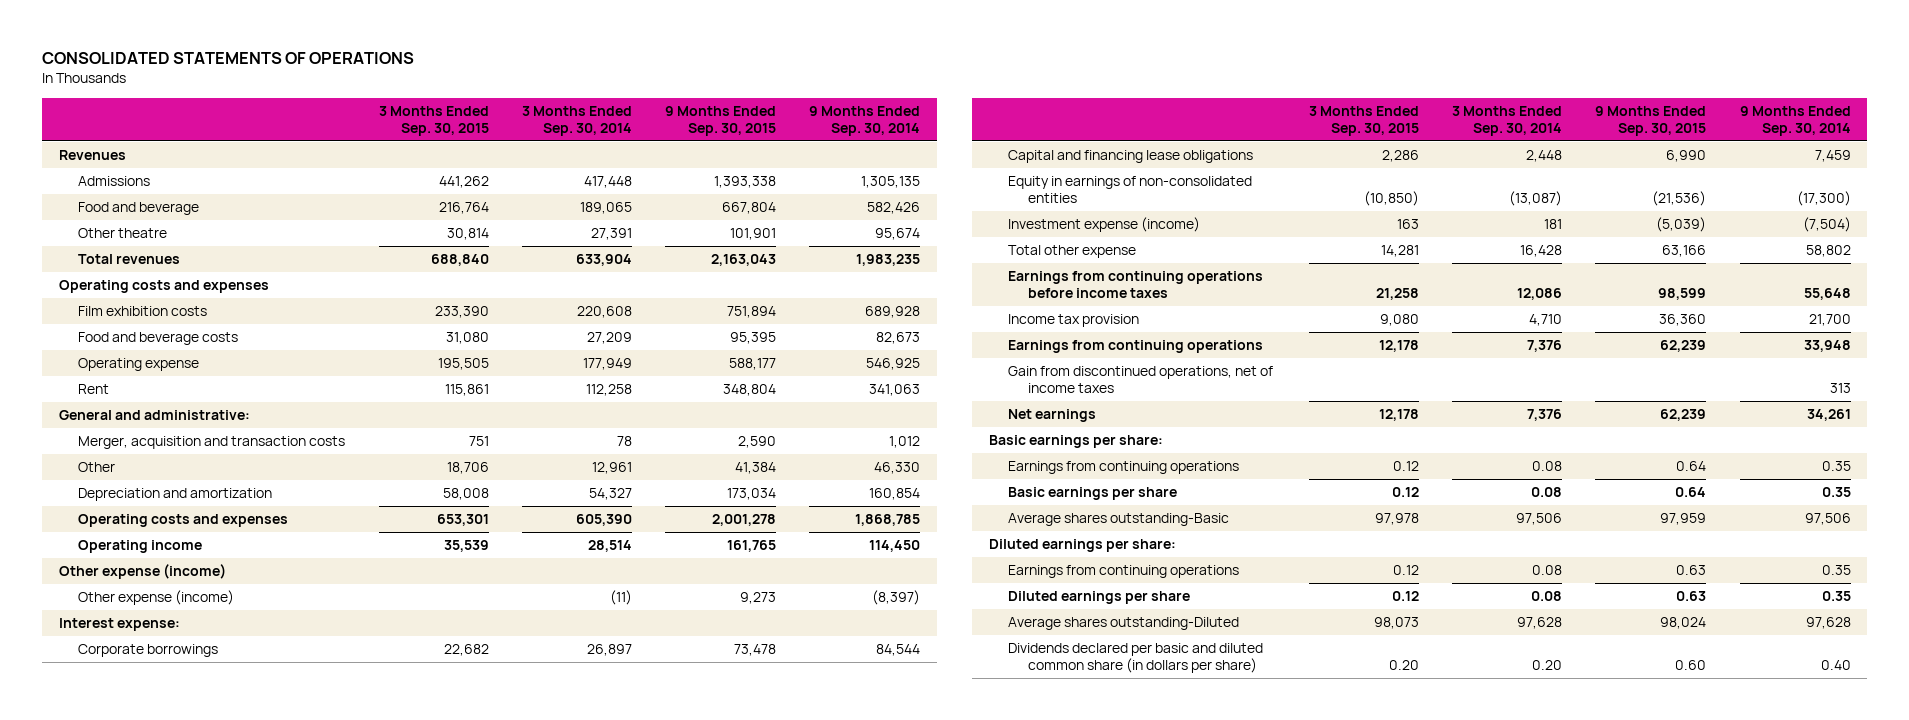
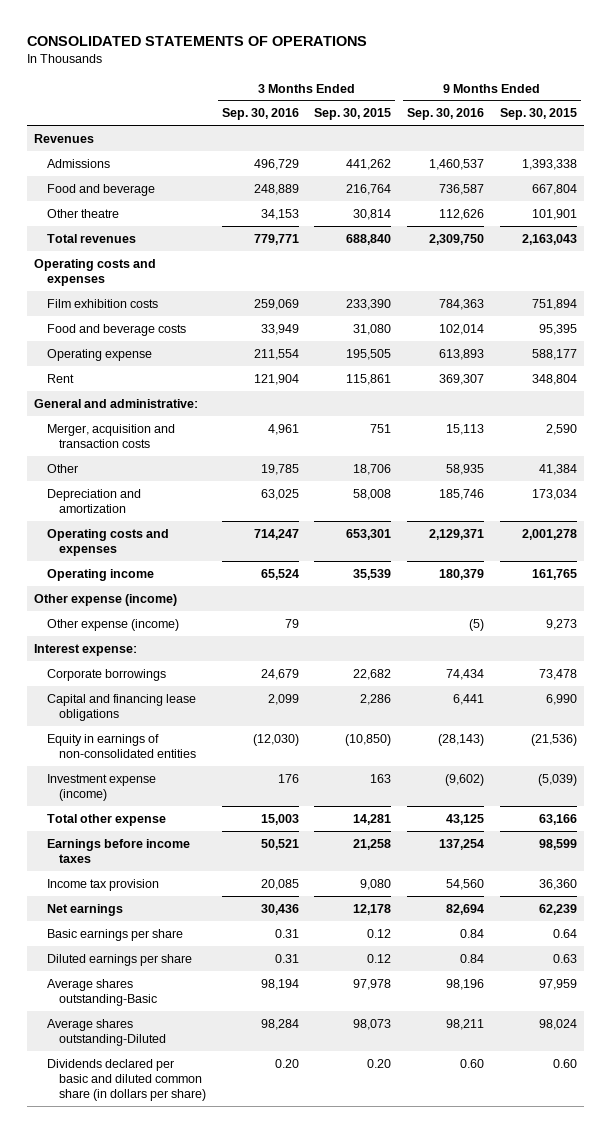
- | 3 Months Ended Sep. 30, 2015 | 3 Months Ended Sep. 30, 2014 | 9 Months Ended Sep. 30, 2015 | 9 Months Ended Sep. 30, 2014
+ | 3 Months Ended Sep. 30, 2016 | 3 Months Ended Sep. 30, 2015 | 9 Months Ended Sep. 30, 2016 | 9 Months Ended Sep. 30, 2015
- Earnings from continuing operations before income taxes | 21,258 | 12,086 | 98,599 | 55,648
+ Earnings before income taxes | 50,521 | 21,258 | 137,254 | 98,599
- Earnings from continuing operations | 12,178 | 7,376 | 62,239 | 33,948
- Gain from discontinued operations, net of income taxes | | | | 313
- Basic earnings per share:
- Earnings from continuing operations | 0.12 | 0.08 | 0.64 | 0.35
- Diluted earnings per share:
- Earnings from continuing operations | 0.12 | 0.08 | 0.63 | 0.35
moved down: Average shares outstanding-Basic | 98,194 | 97,978 | 98,196 | 97,959

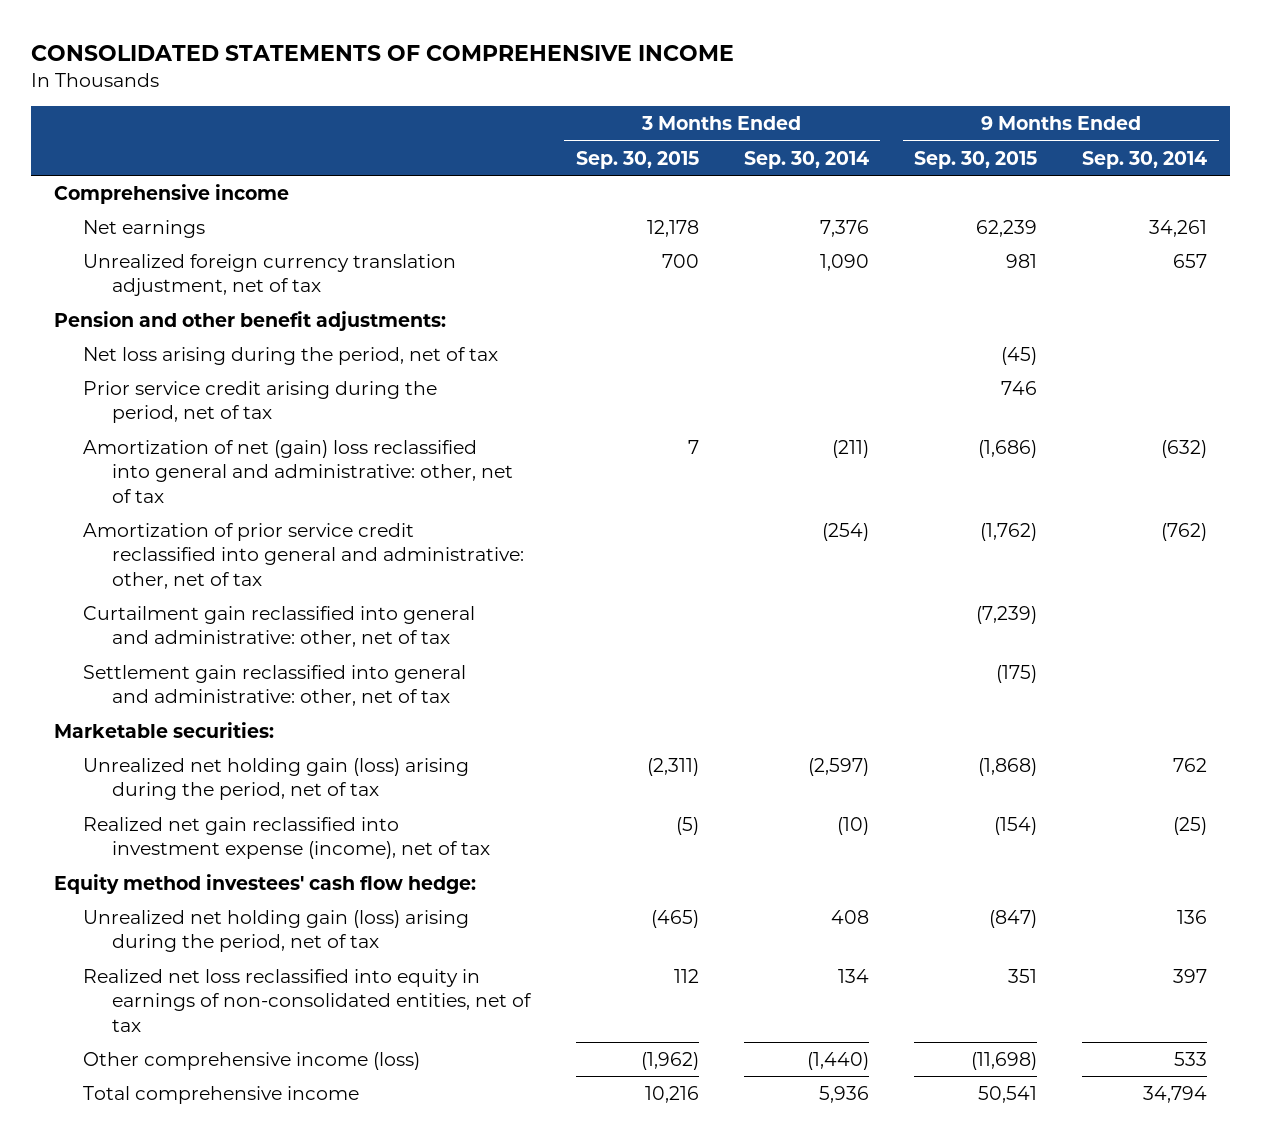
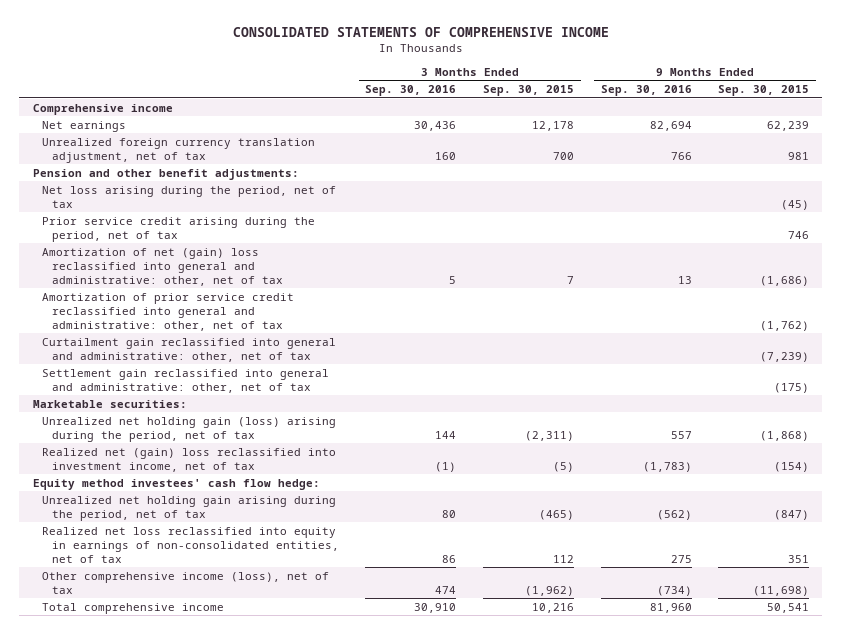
- | 3 Months Ended Sep. 30, 2015 | 3 Months Ended Sep. 30, 2014 | 9 Months Ended Sep. 30, 2015 | 9 Months Ended Sep. 30, 2014
+ | 3 Months Ended Sep. 30, 2016 | 3 Months Ended Sep. 30, 2015 | 9 Months Ended Sep. 30, 2016 | 9 Months Ended Sep. 30, 2015
- Realized net gain reclassified into investment expense (income), net of tax | (5) | (10) | (154) | (25)
+ Realized net (gain) loss reclassified into investment income, net of tax | (1) | (5) | (1,783) | (154)
- Unrealized net holding gain (loss) arising during the period, net of tax | (465) | 408 | (847) | 136
+ Unrealized net holding gain arising during the period, net of tax | 80 | (465) | (562) | (847)
- Other comprehensive income (loss) | (1,962) | (1,440) | (11,698) | 533
+ Other comprehensive income (loss), net of tax | 474 | (1,962) | (734) | (11,698)

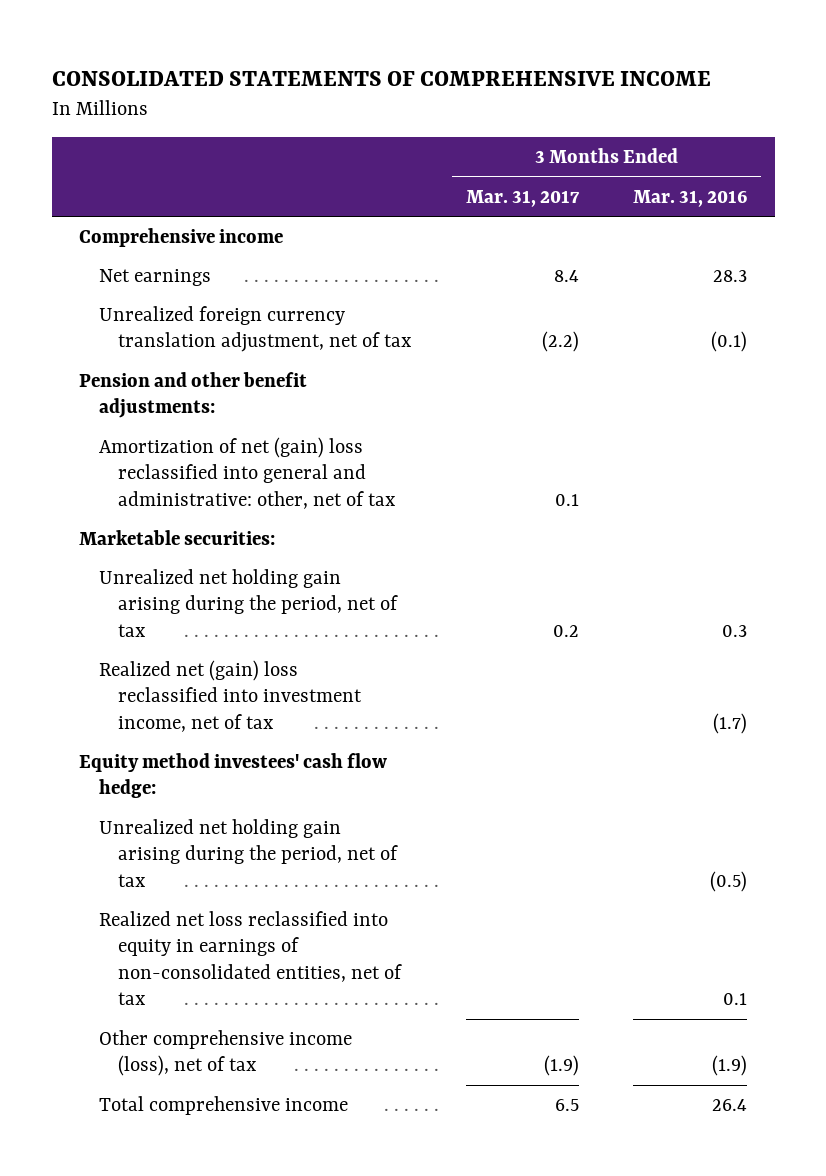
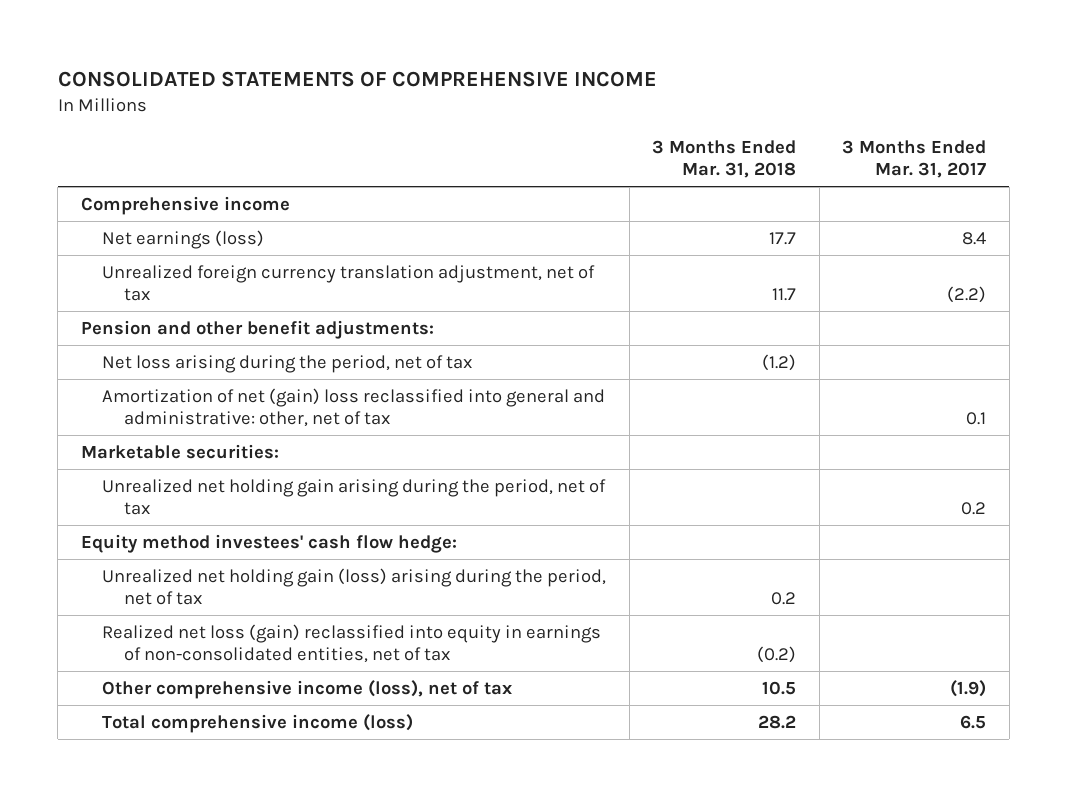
- | 3 Months Ended Mar. 31, 2017 | 3 Months Ended Mar. 31, 2016
+ | 3 Months Ended Mar. 31, 2018 | 3 Months Ended Mar. 31, 2017
- Net earnings | 8.4 | 28.3
+ Net earnings (loss) | 17.7 | 8.4
+ Net loss arising during the period, net of tax | (1.2) |
- Realized net (gain) loss reclassified into investment income, net of tax | | (1.7)
- Unrealized net holding gain arising during the period, net of tax | | (0.5)
- Realized net loss reclassified into equity in earnings of non-consolidated entities, net of tax | | 0.1
+ Unrealized net holding gain (loss) arising during the period, net of tax | 0.2 |
+ Realized net loss (gain) reclassified into equity in earnings of non-consolidated entities, net of tax | (0.2) |
- Total comprehensive income | 6.5 | 26.4
+ Total comprehensive income (loss) | 28.2 | 6.5

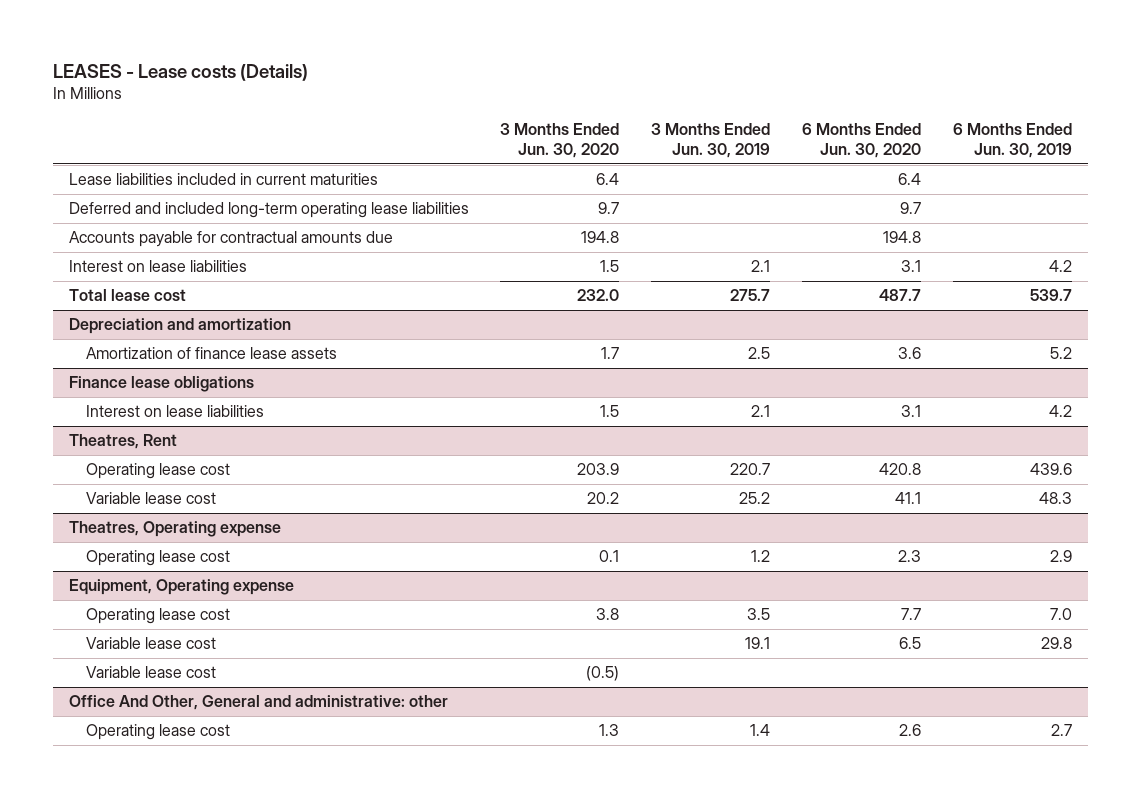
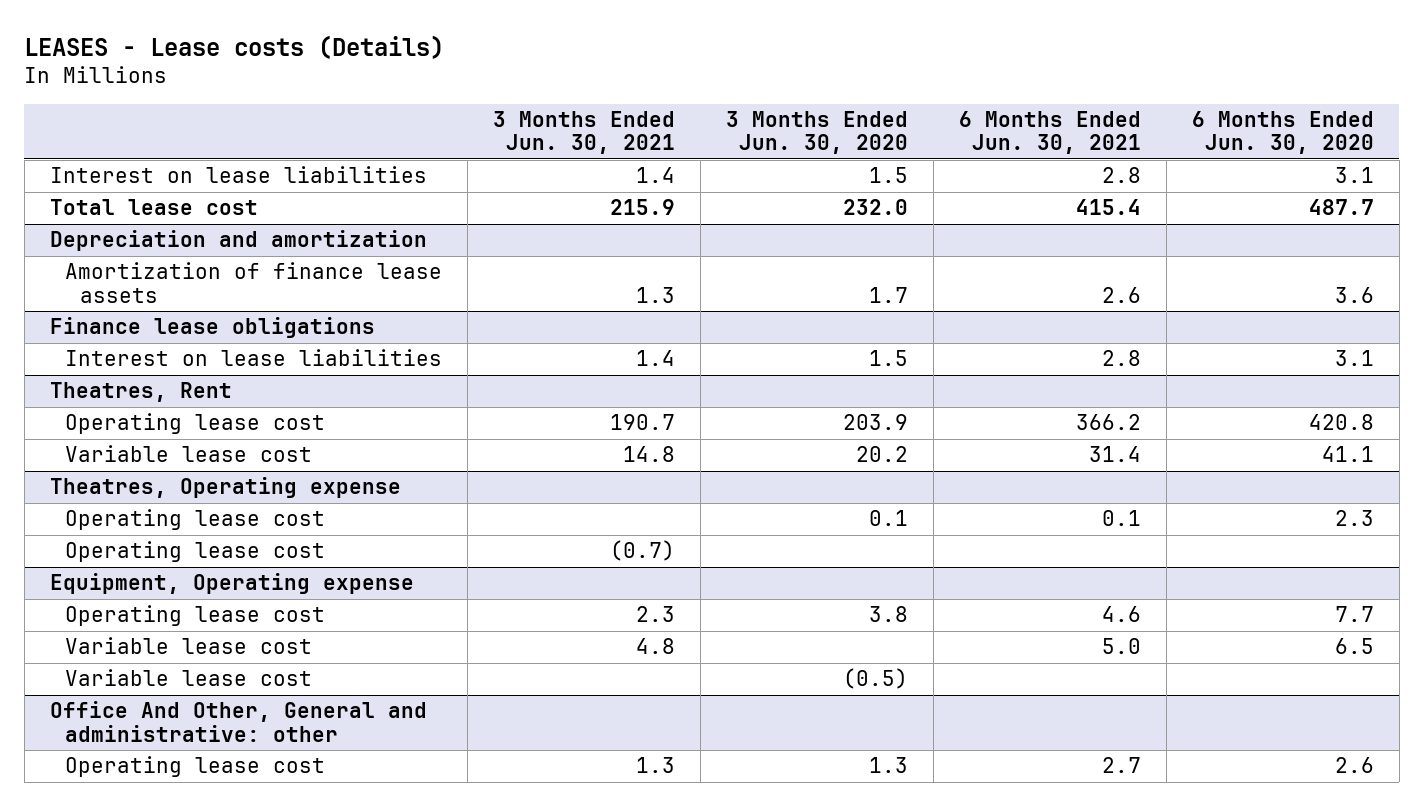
- | 3 Months Ended Jun. 30, 2020 | 3 Months Ended Jun. 30, 2019 | 6 Months Ended Jun. 30, 2020 | 6 Months Ended Jun. 30, 2019
+ | 3 Months Ended Jun. 30, 2021 | 3 Months Ended Jun. 30, 2020 | 6 Months Ended Jun. 30, 2021 | 6 Months Ended Jun. 30, 2020
- Lease liabilities included in current maturities | 6.4 | | 6.4 |
- Deferred and included long-term operating lease liabilities | 9.7 | | 9.7 |
- Accounts payable for contractual amounts due | 194.8 | | 194.8 |
@ Theatres, Operating expense
+ Operating lease cost | (0.7) | | |

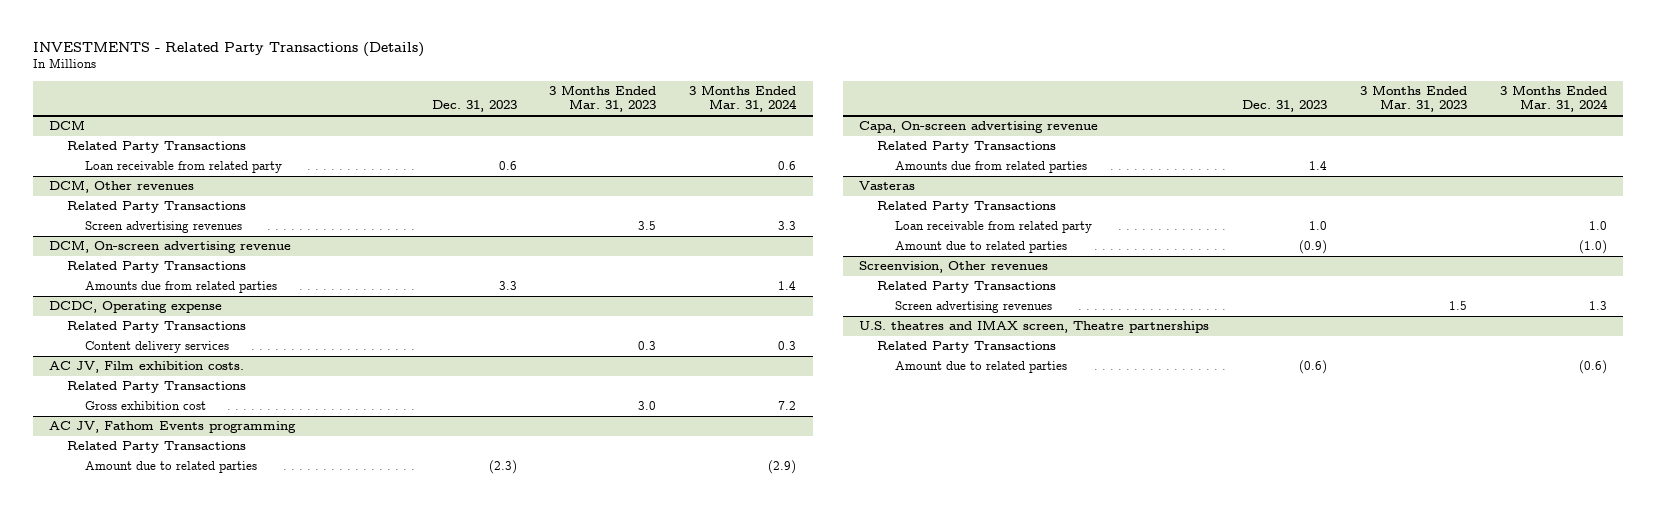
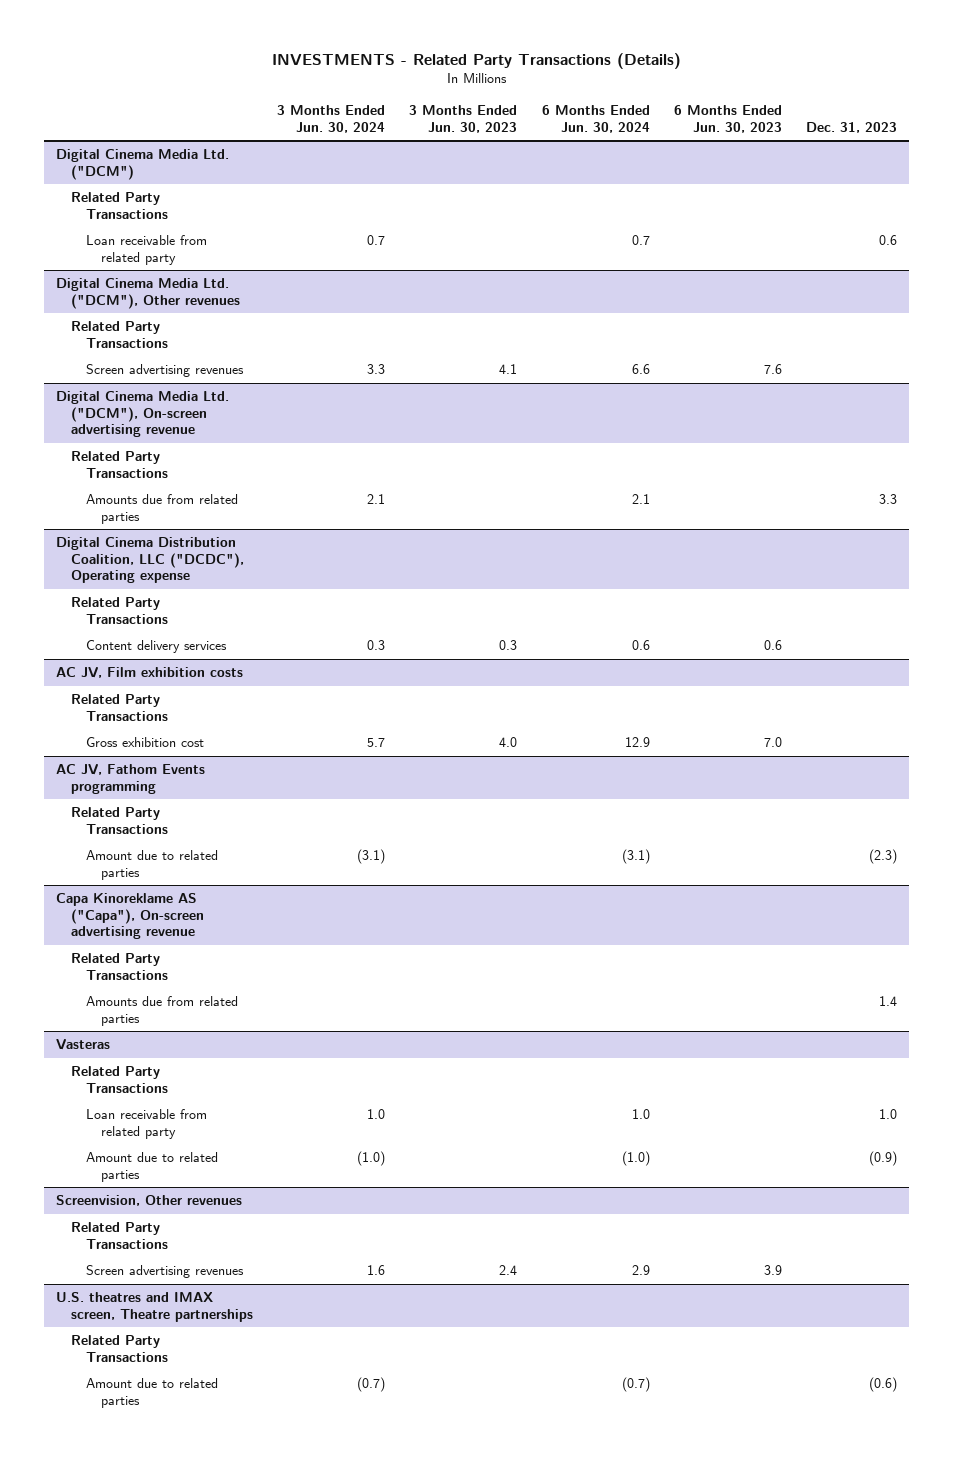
- | Dec. 31, 2023 | 3 Months Ended Mar. 31, 2023 | 3 Months Ended Mar. 31, 2024
+ | 3 Months Ended Jun. 30, 2024 | 3 Months Ended Jun. 30, 2023 | 6 Months Ended Jun. 30, 2024 | 6 Months Ended Jun. 30, 2023 | Dec. 31, 2023
- DCM
+ Digital Cinema Media Ltd. ("DCM")
- DCM, Other revenues
+ Digital Cinema Media Ltd. ("DCM"), Other revenues
- DCM, On-screen advertising revenue
+ Digital Cinema Media Ltd. ("DCM"), On-screen advertising revenue
- DCDC, Operating expense
+ Digital Cinema Distribution Coalition, LLC ("DCDC"), Operating expense
- AC JV, Film exhibition costs.
+ AC JV, Film exhibition costs
- Capa, On-screen advertising revenue
+ Capa Kinoreklame AS ("Capa"), On-screen advertising revenue

